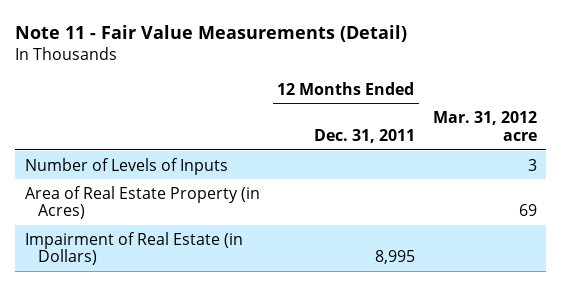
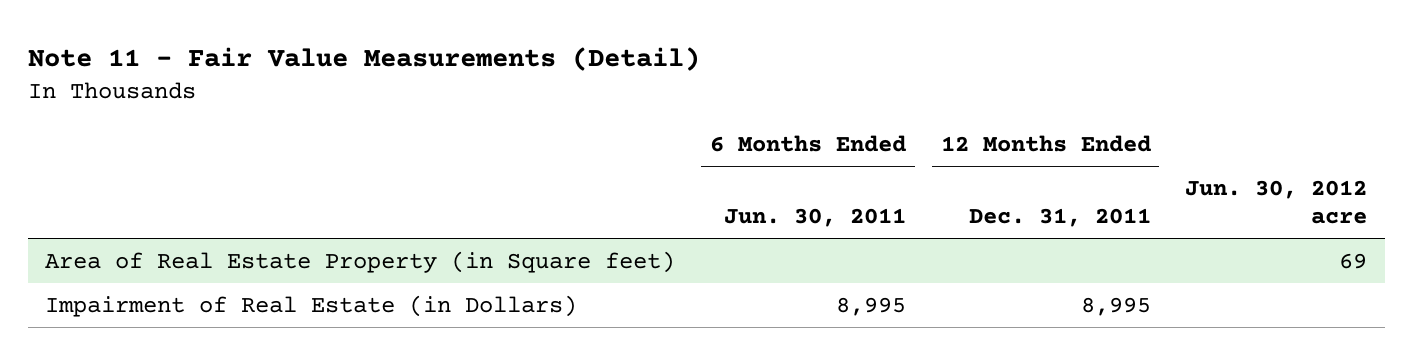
- | 12 Months Ended Dec. 31, 2011 | Mar. 31, 2012 acre
+ | 6 Months Ended Jun. 30, 2011 | 12 Months Ended Dec. 31, 2011 | Jun. 30, 2012 acre
- Number of Levels of Inputs | | 3
- Area of Real Estate Property (in Acres) | | 69
+ Area of Real Estate Property (in Square feet) | | | 69

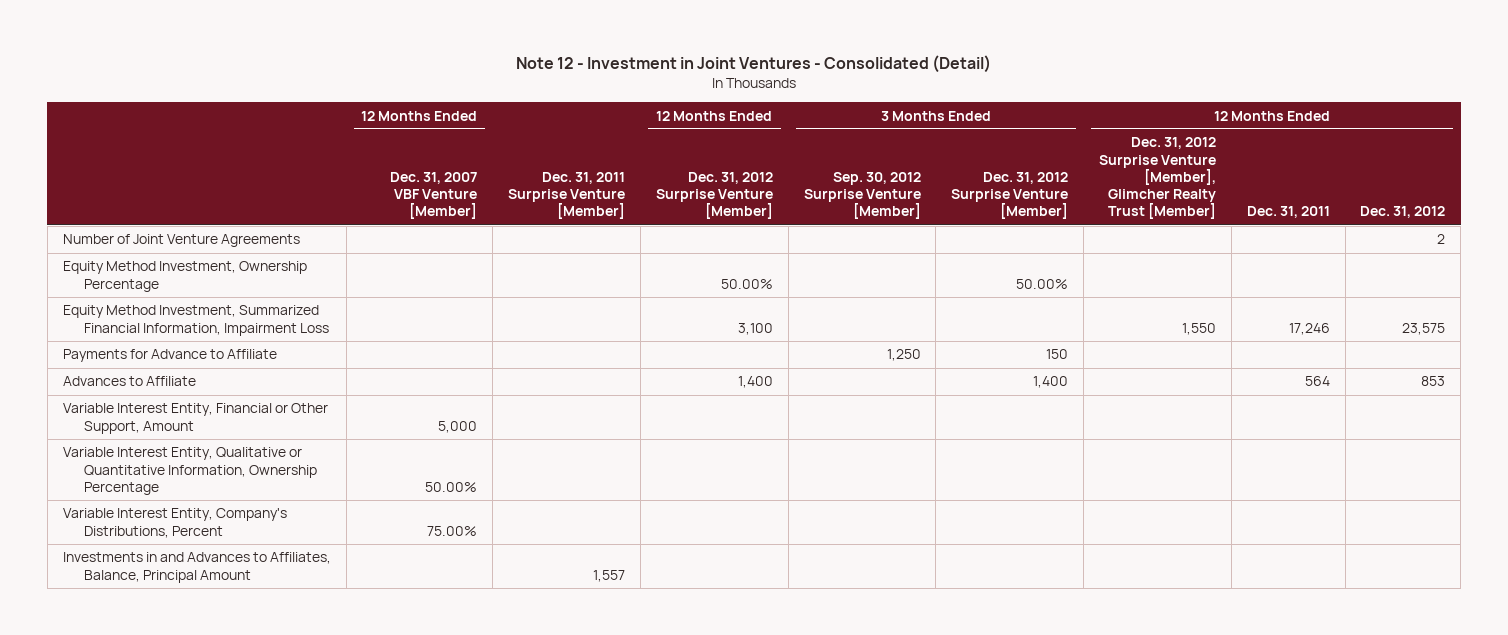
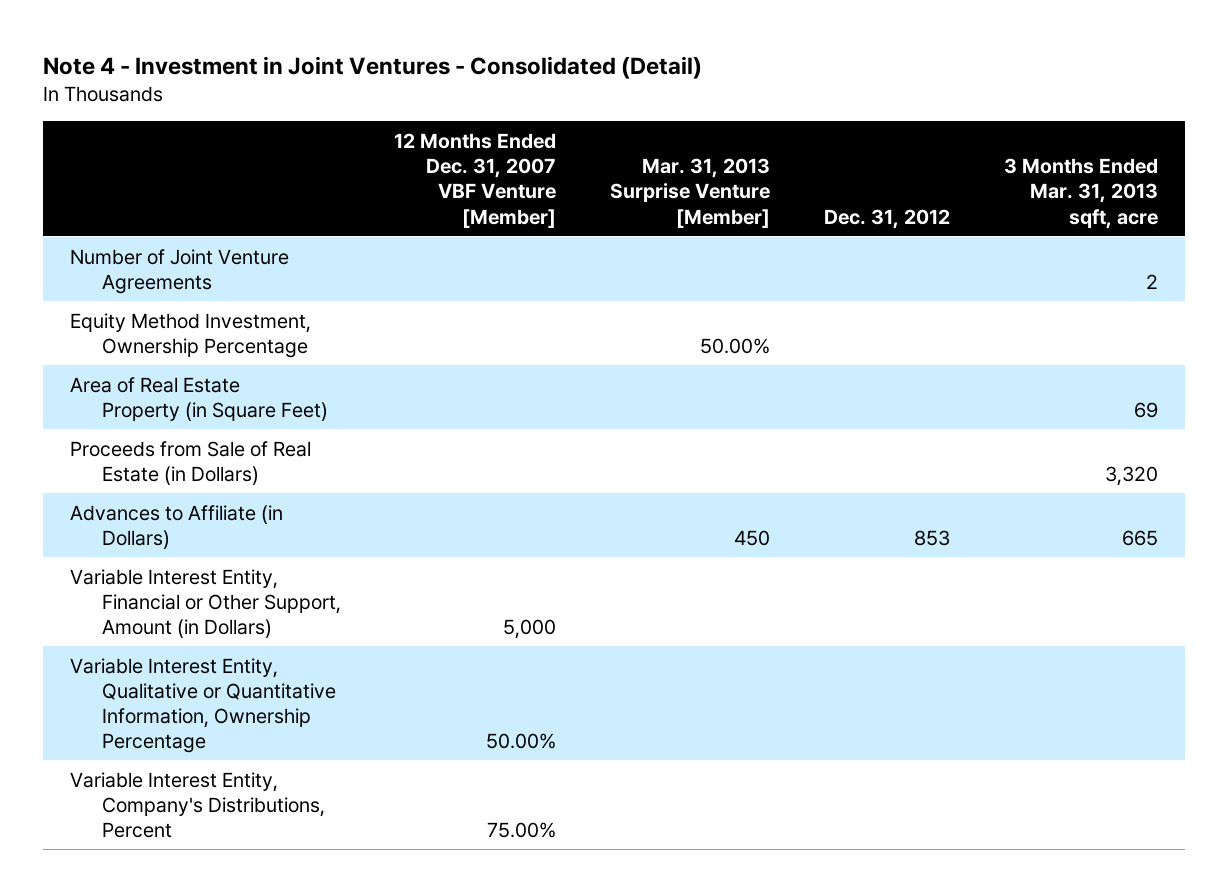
- Note 12 - Investment in Joint Ventures - Consolidated (Detail)
+ Note 4 - Investment in Joint Ventures - Consolidated (Detail)
- | 12 Months Ended Dec. 31, 2007 VBF Venture [Member] | Dec. 31, 2011 Surprise Venture [Member] | 12 Months Ended Dec. 31, 2012 Surprise Venture [Member] | 3 Months Ended Sep. 30, 2012 Surprise Venture [Member] | 3 Months Ended Dec. 31, 2012 Surprise Venture [Member] | 12 Months Ended Dec. 31, 2012 Surprise Venture [Member], Glimcher Realty Trust [Member] | 12 Months Ended Dec. 31, 2011 | 12 Months Ended Dec. 31, 2012
+ | 12 Months Ended Dec. 31, 2007 VBF Venture [Member] | Mar. 31, 2013 Surprise Venture [Member] | Dec. 31, 2012 | 3 Months Ended Mar. 31, 2013 sqft, acre
- Equity Method Investment, Summarized Financial Information, Impairment Loss | | | 3,100 | | | 1,550 | 17,246 | 23,575
- Payments for Advance to Affiliate | | | | 1,250 | 150 | | |
- Advances to Affiliate | | | 1,400 | | 1,400 | | 564 | 853
- Variable Interest Entity, Financial or Other Support, Amount | 5,000 | | | | | | |
+ Area of Real Estate Property (in Square Feet) | | | | 69
+ Proceeds from Sale of Real Estate (in Dollars) | | | | 3,320
+ Advances to Affiliate (in Dollars) | | 450 | 853 | 665
+ Variable Interest Entity, Financial or Other Support, Amount (in Dollars) | 5,000 | | |
- Investments in and Advances to Affiliates, Balance, Principal Amount | | 1,557 | | | | | |

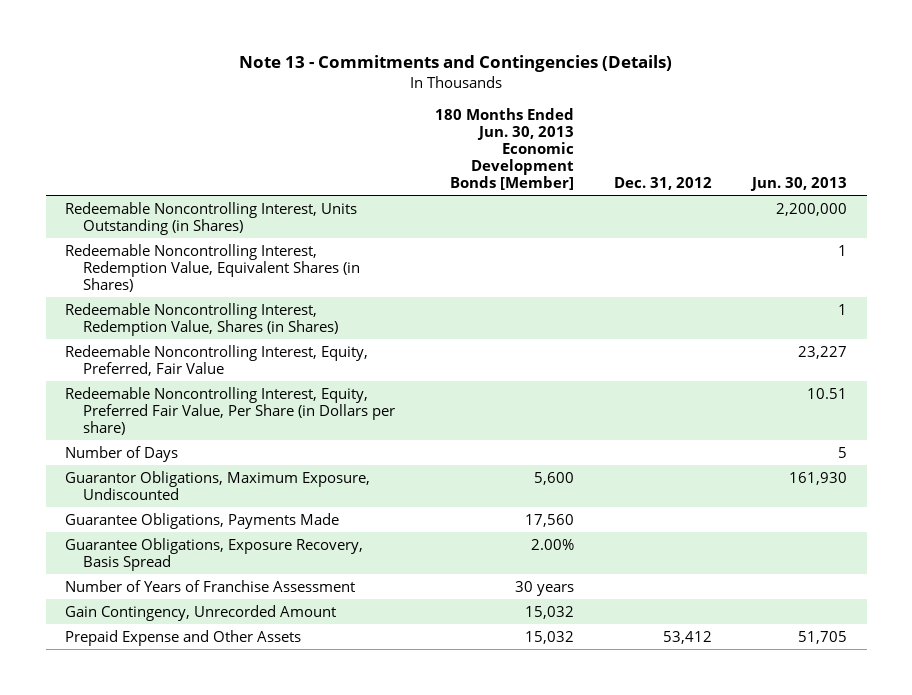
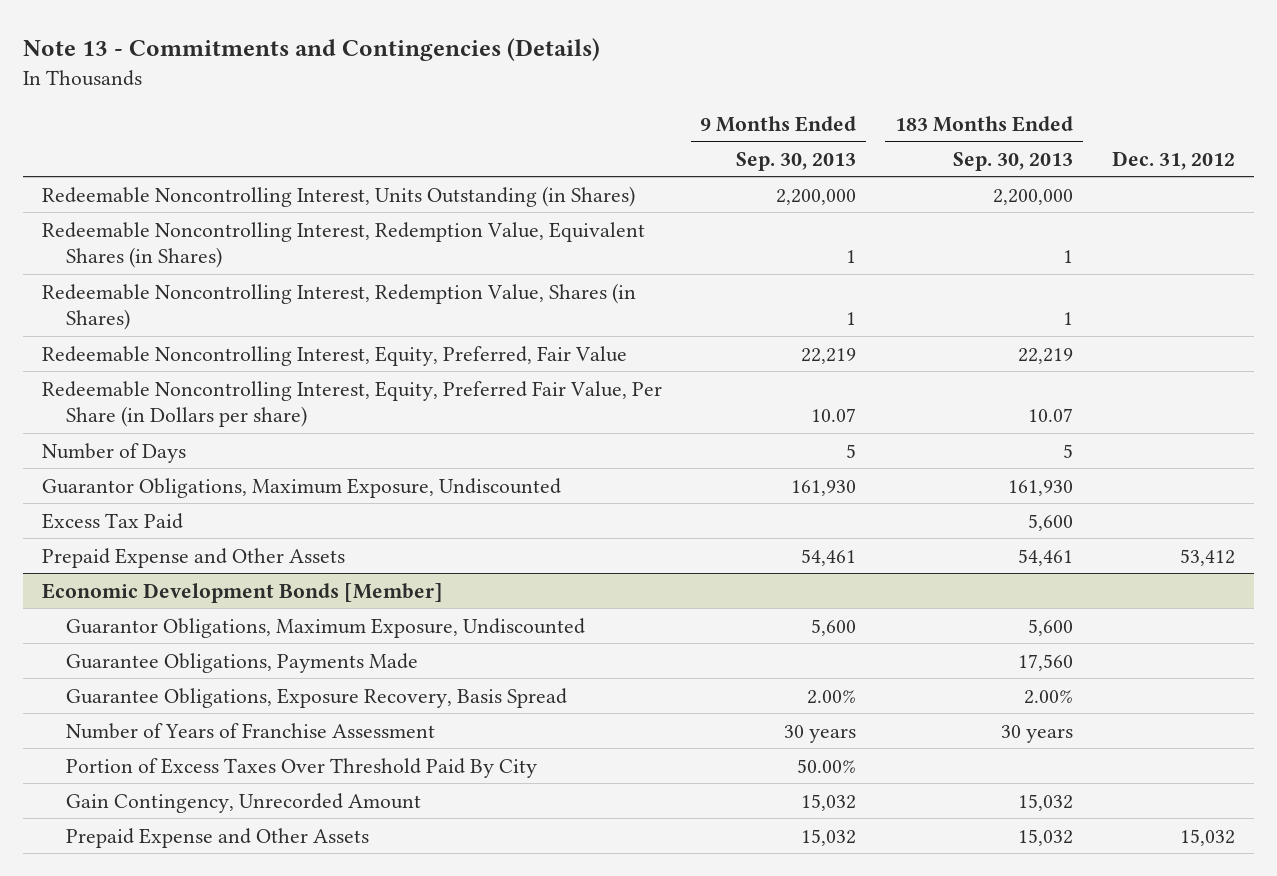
- | 180 Months Ended Jun. 30, 2013 Economic Development Bonds [Member] | Dec. 31, 2012 | Jun. 30, 2013
+ | 9 Months Ended Sep. 30, 2013 | 183 Months Ended Sep. 30, 2013 | Dec. 31, 2012
- Guarantee Obligations, Payments Made | 17,560 | |
- Guarantee Obligations, Exposure Recovery, Basis Spread | 2.00% | |
- Number of Years of Franchise Assessment | 30 years | |
- Gain Contingency, Unrecorded Amount | 15,032 | |
+ Excess Tax Paid | | 5,600 |
+ Economic Development Bonds [Member]
+ Guarantor Obligations, Maximum Exposure, Undiscounted | 5,600 | 5,600 |
+ Guarantee Obligations, Payments Made | | 17,560 |
+ Guarantee Obligations, Exposure Recovery, Basis Spread | 2.00% | 2.00% |
+ Number of Years of Franchise Assessment | 30 years | 30 years |
+ Portion of Excess Taxes Over Threshold Paid By City | 50.00% | |
+ Gain Contingency, Unrecorded Amount | 15,032 | 15,032 |
+ Prepaid Expense and Other Assets | 15,032 | 15,032 | 15,032

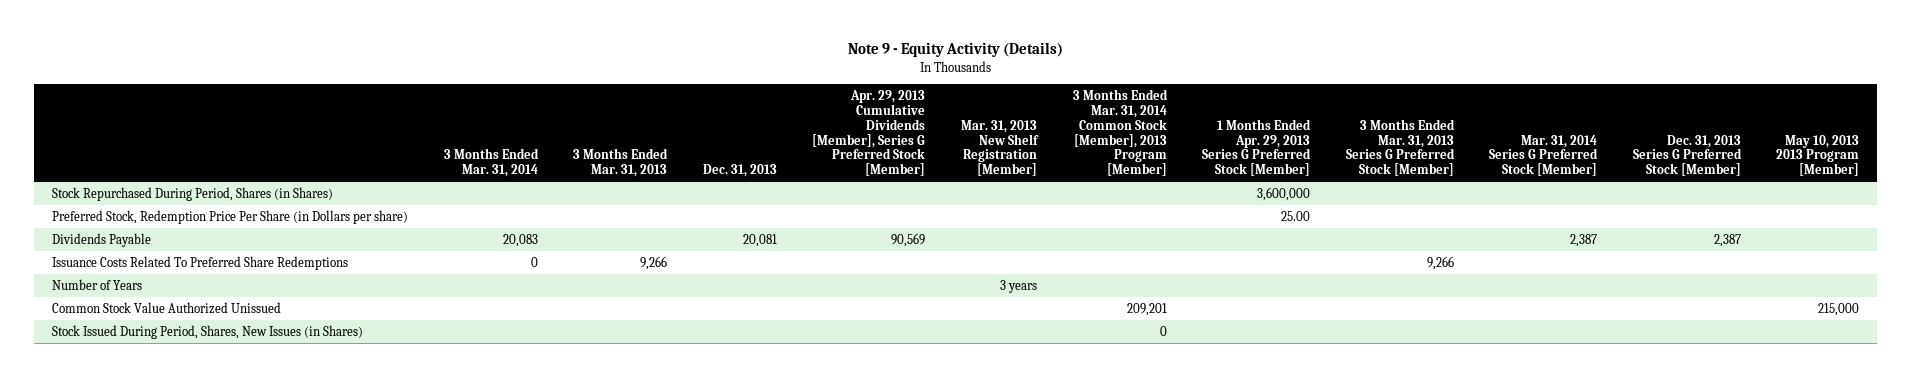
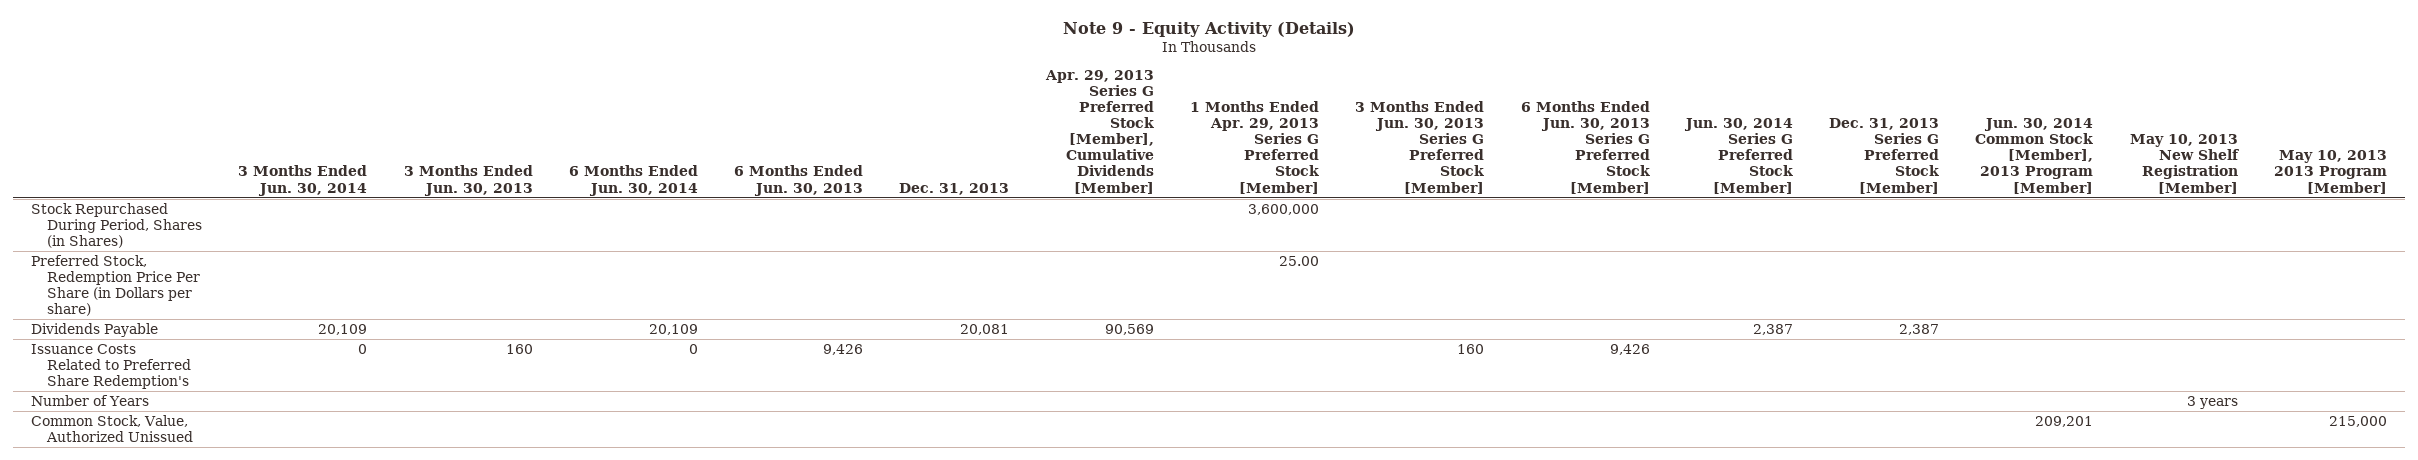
- | 3 Months Ended Mar. 31, 2014 | 3 Months Ended Mar. 31, 2013 | Dec. 31, 2013 | Apr. 29, 2013 Cumulative Dividends [Member], Series G Preferred Stock [Member] | Mar. 31, 2013 New Shelf Registration [Member] | 3 Months Ended Mar. 31, 2014 Common Stock [Member], 2013 Program [Member] | 1 Months Ended Apr. 29, 2013 Series G Preferred Stock [Member] | 3 Months Ended Mar. 31, 2013 Series G Preferred Stock [Member] | Mar. 31, 2014 Series G Preferred Stock [Member] | Dec. 31, 2013 Series G Preferred Stock [Member] | May 10, 2013 2013 Program [Member]
+ | 3 Months Ended Jun. 30, 2014 | 3 Months Ended Jun. 30, 2013 | 6 Months Ended Jun. 30, 2014 | 6 Months Ended Jun. 30, 2013 | Dec. 31, 2013 | Apr. 29, 2013 Series G Preferred Stock [Member], Cumulative Dividends [Member] | 1 Months Ended Apr. 29, 2013 Series G Preferred Stock [Member] | 3 Months Ended Jun. 30, 2013 Series G Preferred Stock [Member] | 6 Months Ended Jun. 30, 2013 Series G Preferred Stock [Member] | Jun. 30, 2014 Series G Preferred Stock [Member] | Dec. 31, 2013 Series G Preferred Stock [Member] | Jun. 30, 2014 Common Stock [Member], 2013 Program [Member] | May 10, 2013 New Shelf Registration [Member] | May 10, 2013 2013 Program [Member]
- Issuance Costs Related To Preferred Share Redemptions | 0 | 9,266 | | | | | | 9,266 | | |
+ Issuance Costs Related to Preferred Share Redemption's | 0 | 160 | 0 | 9,426 | | | | 160 | 9,426 | | | | |
- Common Stock Value Authorized Unissued | | | | | | 209,201 | | | | | 215,000
- Stock Issued During Period, Shares, New Issues (in Shares) | | | | | | 0 | | | | |
+ Common Stock, Value, Authorized Unissued | | | | | | | | | | | | 209,201 | | 215,000

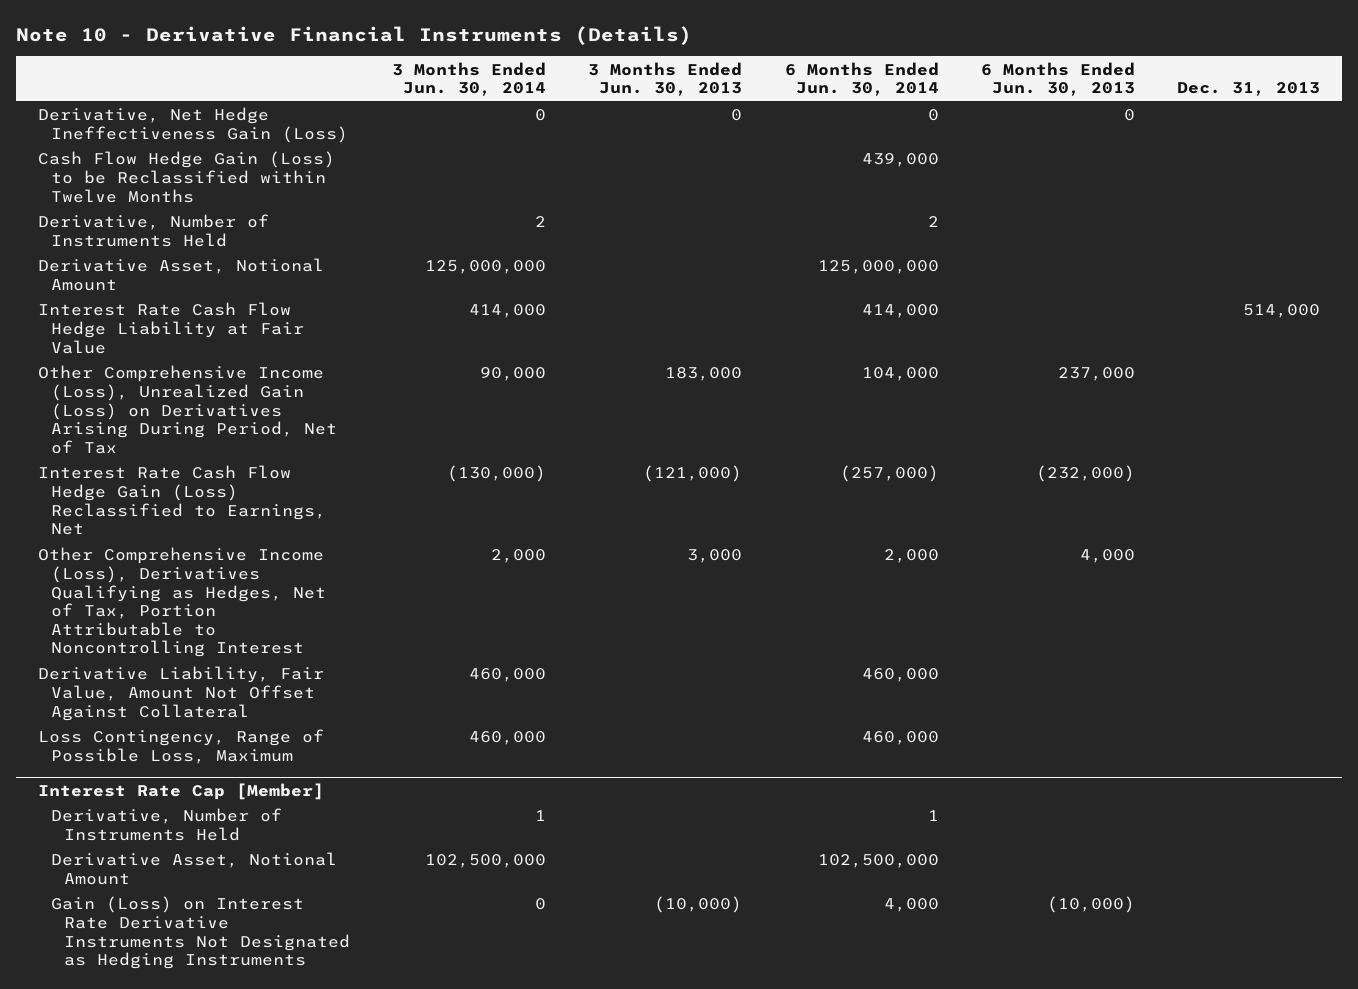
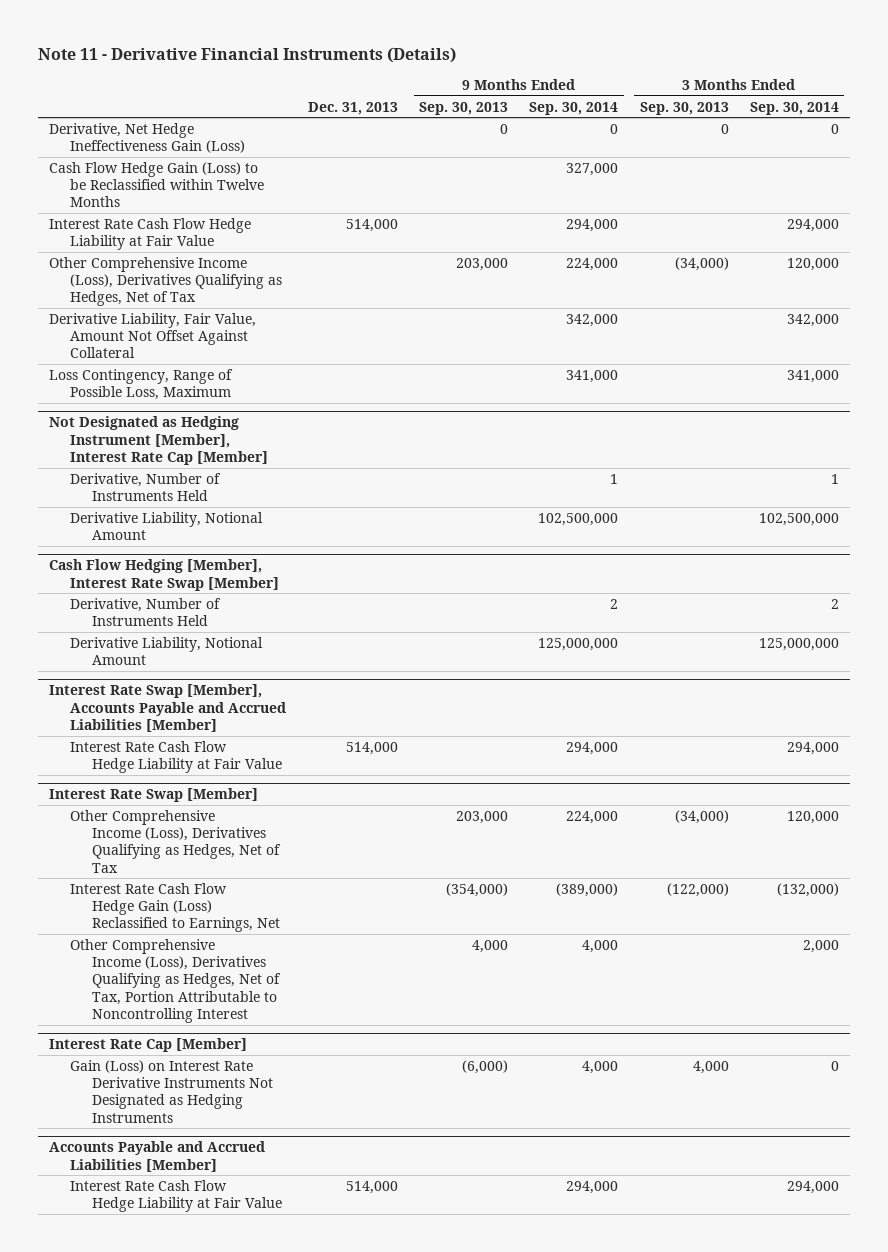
- Note 10 - Derivative Financial Instruments (Details)
+ Note 11 - Derivative Financial Instruments (Details)
- | 3 Months Ended Jun. 30, 2014 | 3 Months Ended Jun. 30, 2013 | 6 Months Ended Jun. 30, 2014 | 6 Months Ended Jun. 30, 2013 | Dec. 31, 2013
+ | Dec. 31, 2013 | 9 Months Ended Sep. 30, 2013 | 9 Months Ended Sep. 30, 2014 | 3 Months Ended Sep. 30, 2013 | 3 Months Ended Sep. 30, 2014
- Derivative, Number of Instruments Held | 2 | | 2 | |
- Derivative Asset, Notional Amount | 125,000,000 | | 125,000,000 | |
- Other Comprehensive Income (Loss), Unrealized Gain (Loss) on Derivatives Arising During Period, Net of Tax | 90,000 | 183,000 | 104,000 | 237,000 |
- Interest Rate Cash Flow Hedge Gain (Loss) Reclassified to Earnings, Net | (130,000) | (121,000) | (257,000) | (232,000) |
- Other Comprehensive Income (Loss), Derivatives Qualifying as Hedges, Net of Tax, Portion Attributable to Noncontrolling Interest | 2,000 | 3,000 | 2,000 | 4,000 |
+ Other Comprehensive Income (Loss), Derivatives Qualifying as Hedges, Net of Tax | | 203,000 | 224,000 | (34,000) | 120,000
+ Not Designated as Hedging Instrument [Member], Interest Rate Cap [Member]
+ Derivative, Number of Instruments Held | | | 1 | | 1
+ Derivative Liability, Notional Amount | | | 102,500,000 | | 102,500,000
+ Cash Flow Hedging [Member], Interest Rate Swap [Member]
+ Derivative, Number of Instruments Held | | | 2 | | 2
+ Derivative Liability, Notional Amount | | | 125,000,000 | | 125,000,000
+ Interest Rate Swap [Member], Accounts Payable and Accrued Liabilities [Member]
+ Interest Rate Cash Flow Hedge Liability at Fair Value | 514,000 | | 294,000 | | 294,000
+ Interest Rate Swap [Member]
+ Other Comprehensive Income (Loss), Derivatives Qualifying as Hedges, Net of Tax | | 203,000 | 224,000 | (34,000) | 120,000
+ Interest Rate Cash Flow Hedge Gain (Loss) Reclassified to Earnings, Net | | (354,000) | (389,000) | (122,000) | (132,000)
+ Other Comprehensive Income (Loss), Derivatives Qualifying as Hedges, Net of Tax, Portion Attributable to Noncontrolling Interest | | 4,000 | 4,000 | | 2,000
@ Interest Rate Cap [Member]
- Derivative, Number of Instruments Held | 1 | | 1 | |
- Derivative Asset, Notional Amount | 102,500,000 | | 102,500,000 | |
+ Accounts Payable and Accrued Liabilities [Member]
+ Interest Rate Cash Flow Hedge Liability at Fair Value | 514,000 | | 294,000 | | 294,000

